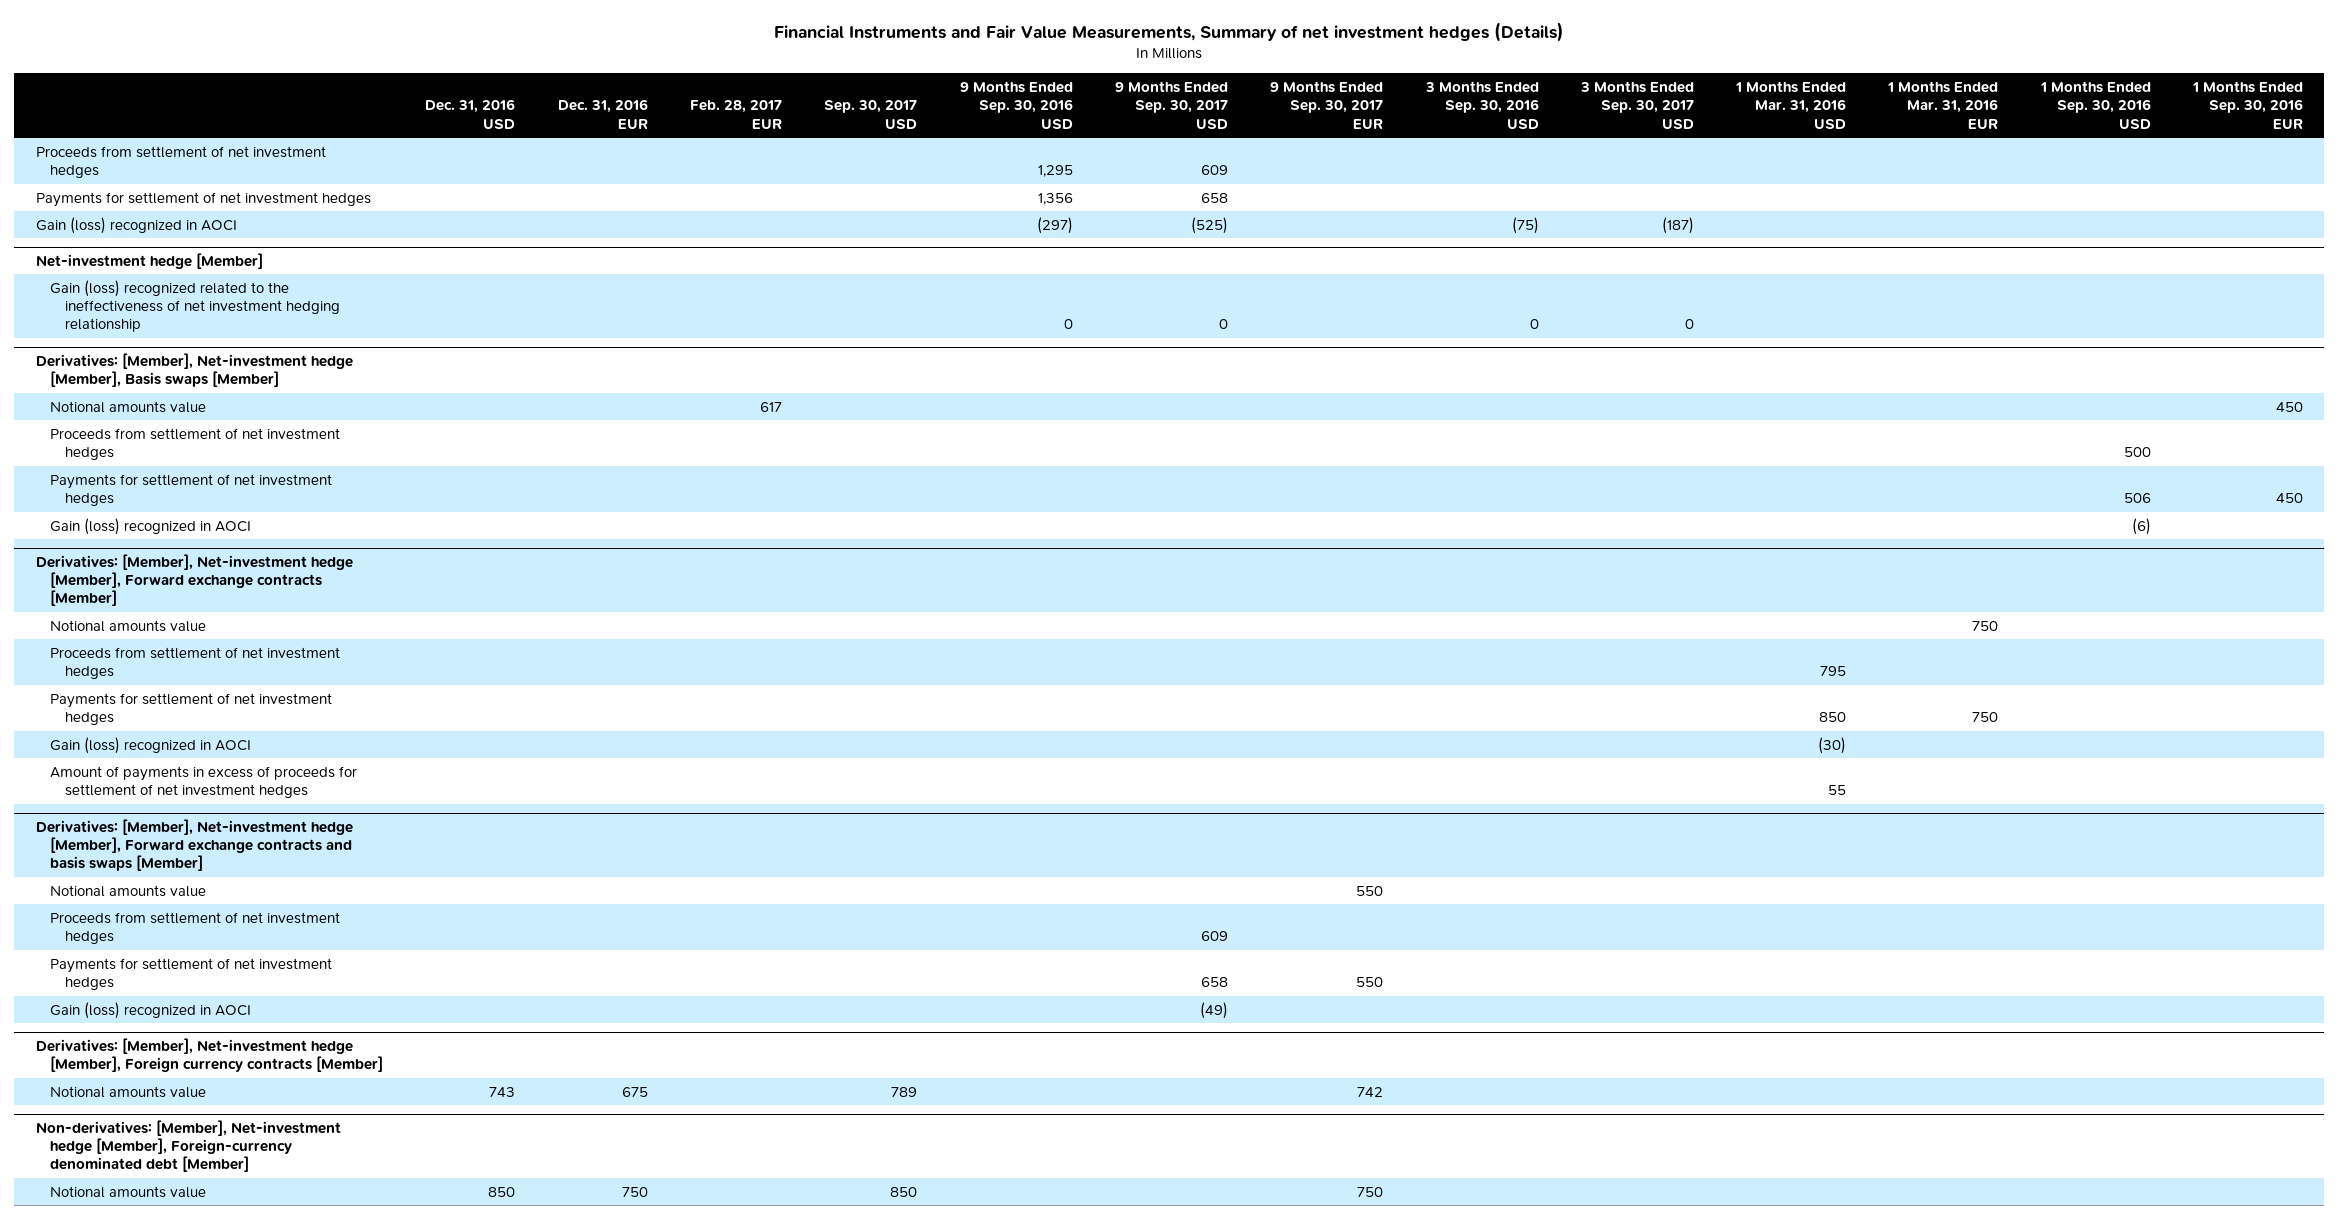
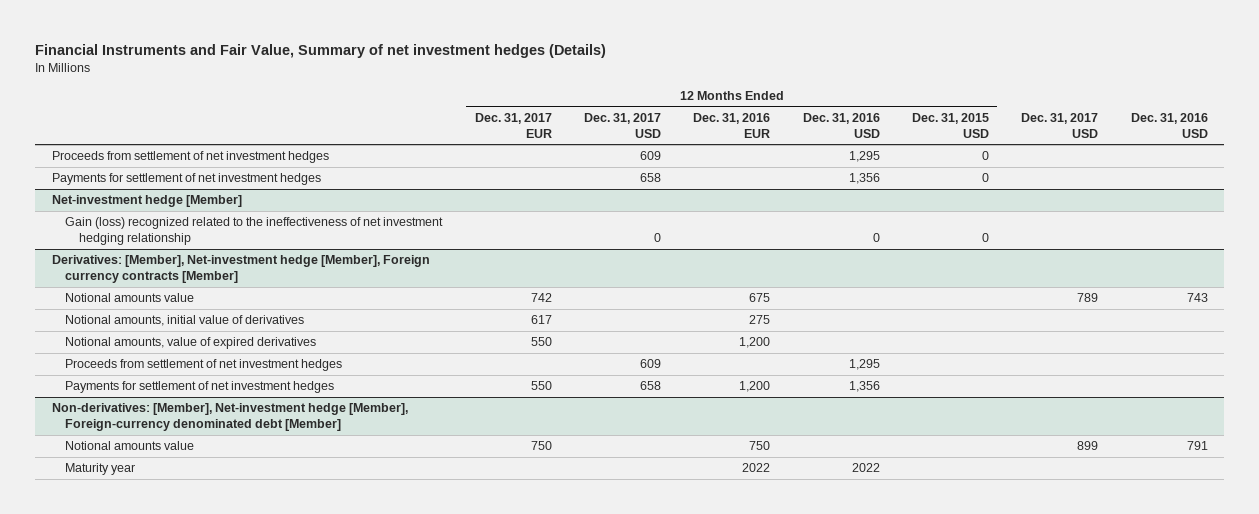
- Financial Instruments and Fair Value Measurements, Summary of net investment hedges (Details)
+ Financial Instruments and Fair Value, Summary of net investment hedges (Details)
- | Dec. 31, 2016 USD | Dec. 31, 2016 EUR | Feb. 28, 2017 EUR | Sep. 30, 2017 USD | 9 Months Ended Sep. 30, 2016 USD | 9 Months Ended Sep. 30, 2017 USD | 9 Months Ended Sep. 30, 2017 EUR | 3 Months Ended Sep. 30, 2016 USD | 3 Months Ended Sep. 30, 2017 USD | 1 Months Ended Mar. 31, 2016 USD | 1 Months Ended Mar. 31, 2016 EUR | 1 Months Ended Sep. 30, 2016 USD | 1 Months Ended Sep. 30, 2016 EUR
+ | 12 Months Ended Dec. 31, 2017 EUR | 12 Months Ended Dec. 31, 2017 USD | 12 Months Ended Dec. 31, 2016 EUR | 12 Months Ended Dec. 31, 2016 USD | 12 Months Ended Dec. 31, 2015 USD | Dec. 31, 2017 USD | Dec. 31, 2016 USD
- Gain (loss) recognized in AOCI | | | | | (297) | (525) | | (75) | (187) | | | |
- Derivatives: [Member], Net-investment hedge [Member], Basis swaps [Member]
- Notional amounts value | | | 617 | | | | | | | | | | 450
- Proceeds from settlement of net investment hedges | | | | | | | | | | | | 500 |
- Payments for settlement of net investment hedges | | | | | | | | | | | | 506 | 450
- Gain (loss) recognized in AOCI | | | | | | | | | | | | (6) |
- Derivatives: [Member], Net-investment hedge [Member], Forward exchange contracts [Member]
- Notional amounts value | | | | | | | | | | | 750 | |
- Proceeds from settlement of net investment hedges | | | | | | | | | | 795 | | |
- Payments for settlement of net investment hedges | | | | | | | | | | 850 | 750 | |
- Gain (loss) recognized in AOCI | | | | | | | | | | (30) | | |
- Amount of payments in excess of proceeds for settlement of net investment hedges | | | | | | | | | | 55 | | |
- Derivatives: [Member], Net-investment hedge [Member], Forward exchange contracts and basis swaps [Member]
- Notional amounts value | | | | | | | 550 | | | | | |
- Proceeds from settlement of net investment hedges | | | | | | 609 | | | | | | |
- Payments for settlement of net investment hedges | | | | | | 658 | 550 | | | | | |
- Gain (loss) recognized in AOCI | | | | | | (49) | | | | | | |
@ Derivatives: [Member], Net-investment hedge [Member], Foreign currency contracts [Member]
+ Notional amounts, initial value of derivatives | 617 | | 275 | | | |
+ Notional amounts, value of expired derivatives | 550 | | 1,200 | | | |
+ Proceeds from settlement of net investment hedges | | 609 | | 1,295 | | |
+ Payments for settlement of net investment hedges | 550 | 658 | 1,200 | 1,356 | | |
@ Non-derivatives: [Member], Net-investment hedge [Member], Foreign-currency denominated debt [Member]
- Notional amounts value | 850 | 750 | | 850 | | | 750 | | | | | |
+ Notional amounts value | 750 | | 750 | | | 899 | 791
+ Maturity year | | | 2022 | 2022 | | |

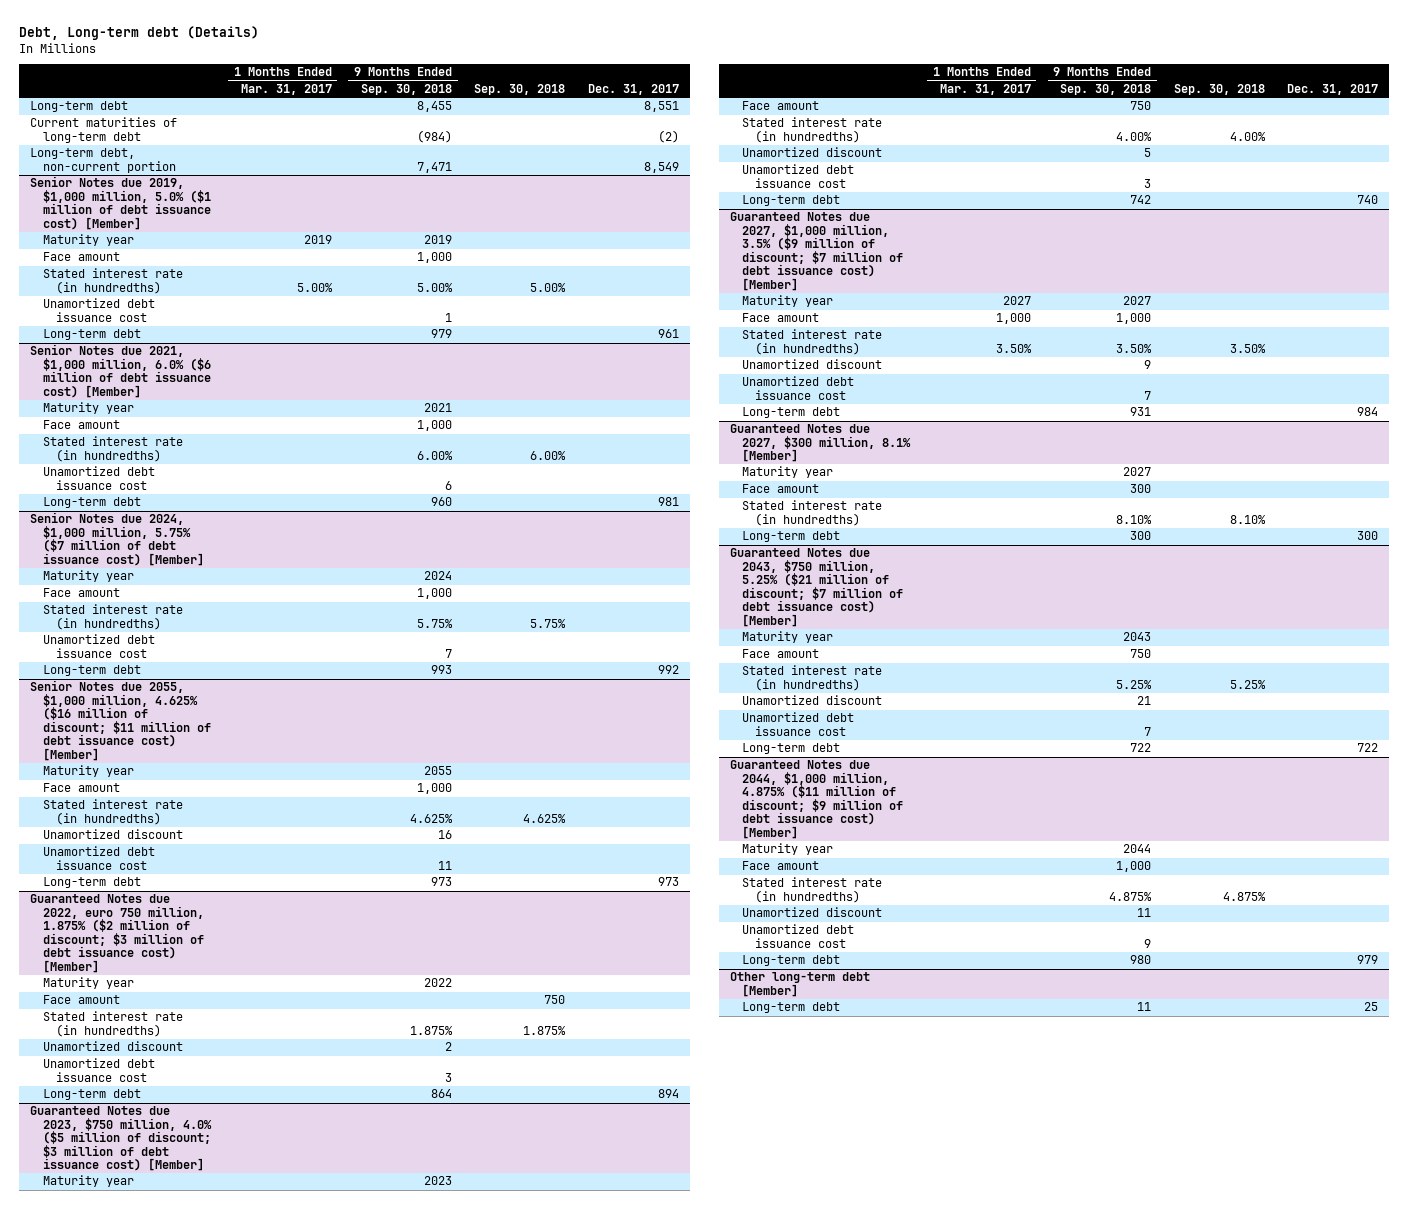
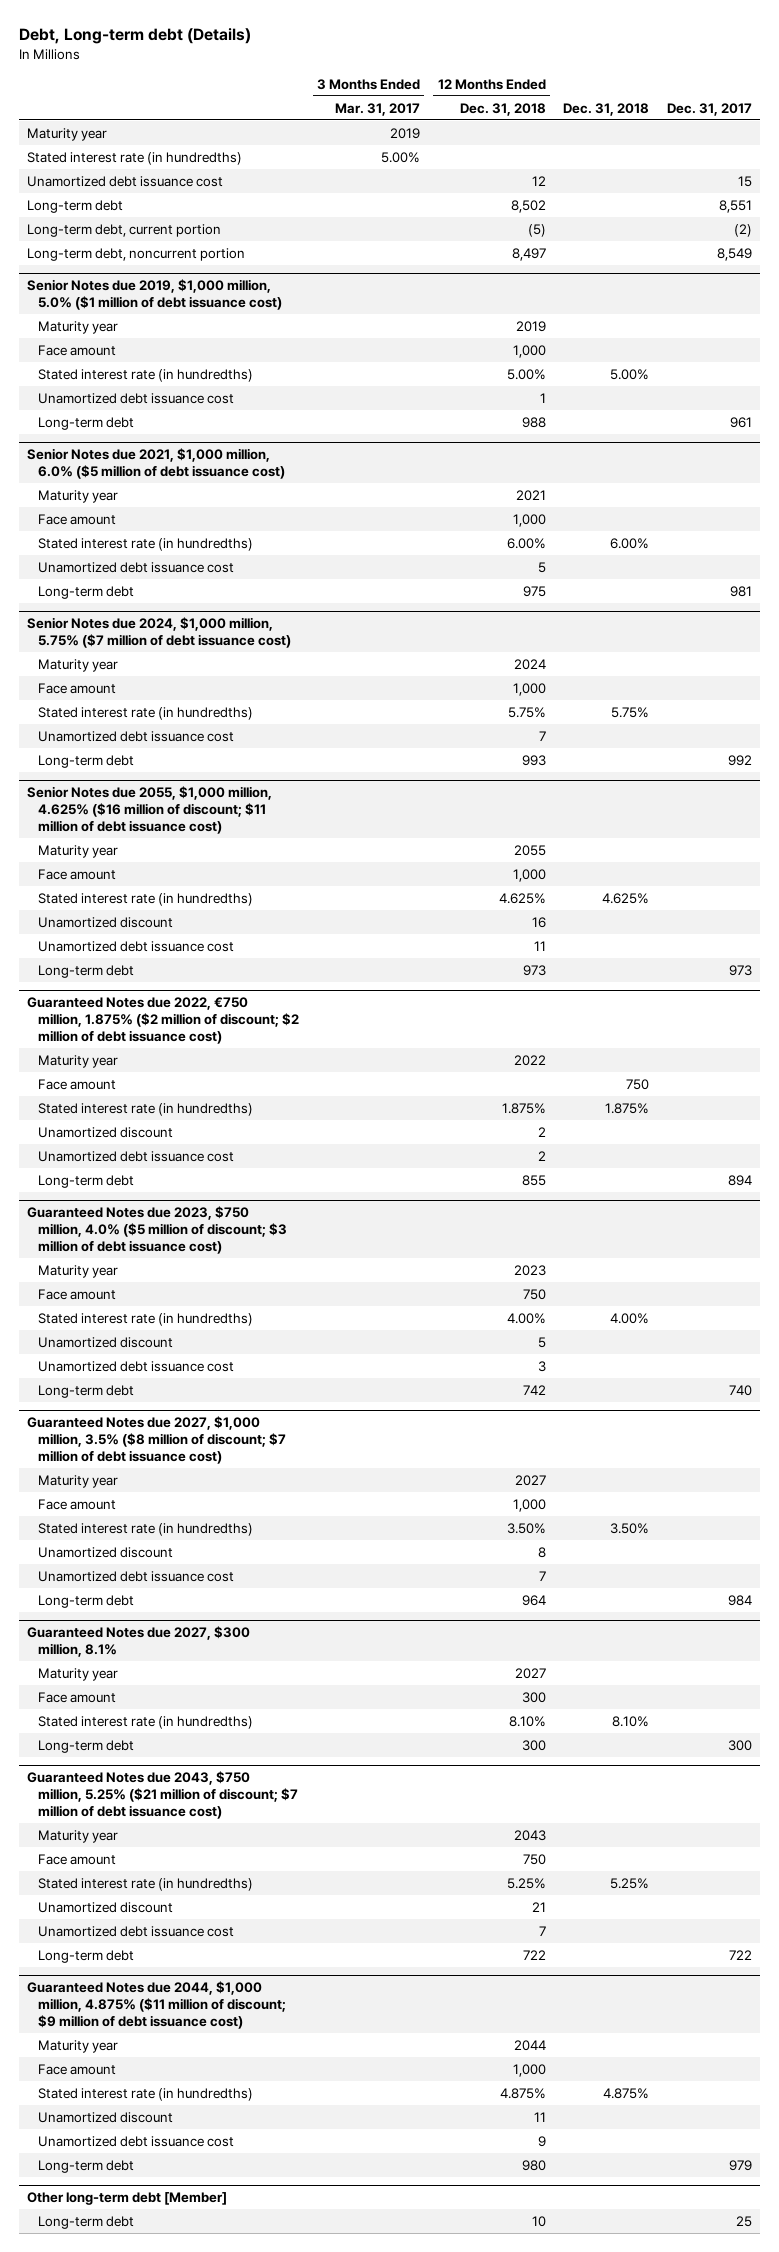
- | 1 Months Ended Mar. 31, 2017 | 9 Months Ended Sep. 30, 2018 | Sep. 30, 2018 | Dec. 31, 2017
+ | 3 Months Ended Mar. 31, 2017 | 12 Months Ended Dec. 31, 2018 | Dec. 31, 2018 | Dec. 31, 2017
+ Maturity year | 2019 | | |
+ Stated interest rate (in hundredths) | 5.00% | | |
+ Unamortized debt issuance cost | | 12 | | 15
- Current maturities of long-term debt | | (984) | | (2)
- Long-term debt, non-current portion | | 7,471 | | 8,549
- Senior Notes due 2019, $1,000 million, 5.0% ($1 million of debt issuance cost) [Member]
+ Long-term debt, current portion | | (5) | | (2)
+ Long-term debt, noncurrent portion | | 8,497 | | 8,549
+ Senior Notes due 2019, $1,000 million, 5.0% ($1 million of debt issuance cost)
- Senior Notes due 2021, $1,000 million, 6.0% ($6 million of debt issuance cost) [Member]
+ Senior Notes due 2021, $1,000 million, 6.0% ($5 million of debt issuance cost)
- Senior Notes due 2024, $1,000 million, 5.75% ($7 million of debt issuance cost) [Member]
+ Senior Notes due 2024, $1,000 million, 5.75% ($7 million of debt issuance cost)
- Senior Notes due 2055, $1,000 million, 4.625% ($16 million of discount; $11 million of debt issuance cost) [Member]
+ Senior Notes due 2055, $1,000 million, 4.625% ($16 million of discount; $11 million of debt issuance cost)
- Guaranteed Notes due 2022, euro 750 million, 1.875% ($2 million of discount; $3 million of debt issuance cost) [Member]
+ Guaranteed Notes due 2022, €750 million, 1.875% ($2 million of discount; $2 million of debt issuance cost)
- Guaranteed Notes due 2023, $750 million, 4.0% ($5 million of discount; $3 million of debt issuance cost) [Member]
+ Guaranteed Notes due 2023, $750 million, 4.0% ($5 million of discount; $3 million of debt issuance cost)
- Guaranteed Notes due 2027, $1,000 million, 3.5% ($9 million of discount; $7 million of debt issuance cost) [Member]
+ Guaranteed Notes due 2027, $1,000 million, 3.5% ($8 million of discount; $7 million of debt issuance cost)
- Guaranteed Notes due 2027, $300 million, 8.1% [Member]
+ Guaranteed Notes due 2027, $300 million, 8.1%
- Guaranteed Notes due 2043, $750 million, 5.25% ($21 million of discount; $7 million of debt issuance cost) [Member]
+ Guaranteed Notes due 2043, $750 million, 5.25% ($21 million of discount; $7 million of debt issuance cost)
- Guaranteed Notes due 2044, $1,000 million, 4.875% ($11 million of discount; $9 million of debt issuance cost) [Member]
+ Guaranteed Notes due 2044, $1,000 million, 4.875% ($11 million of discount; $9 million of debt issuance cost)

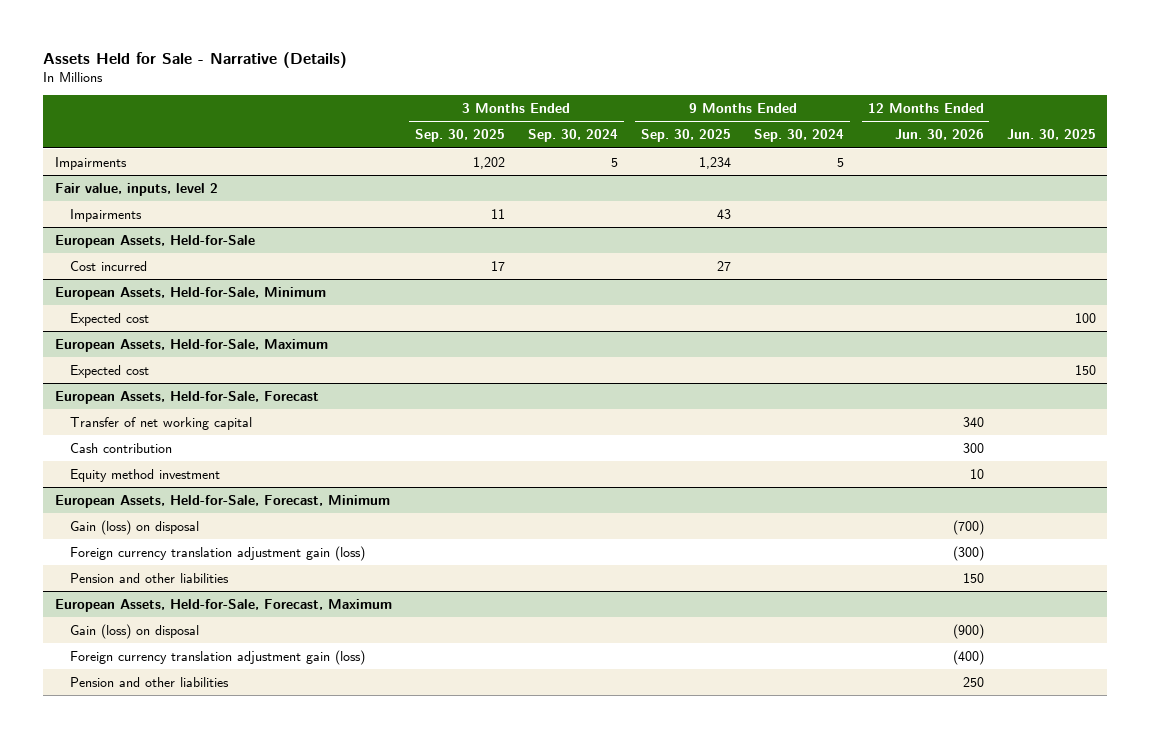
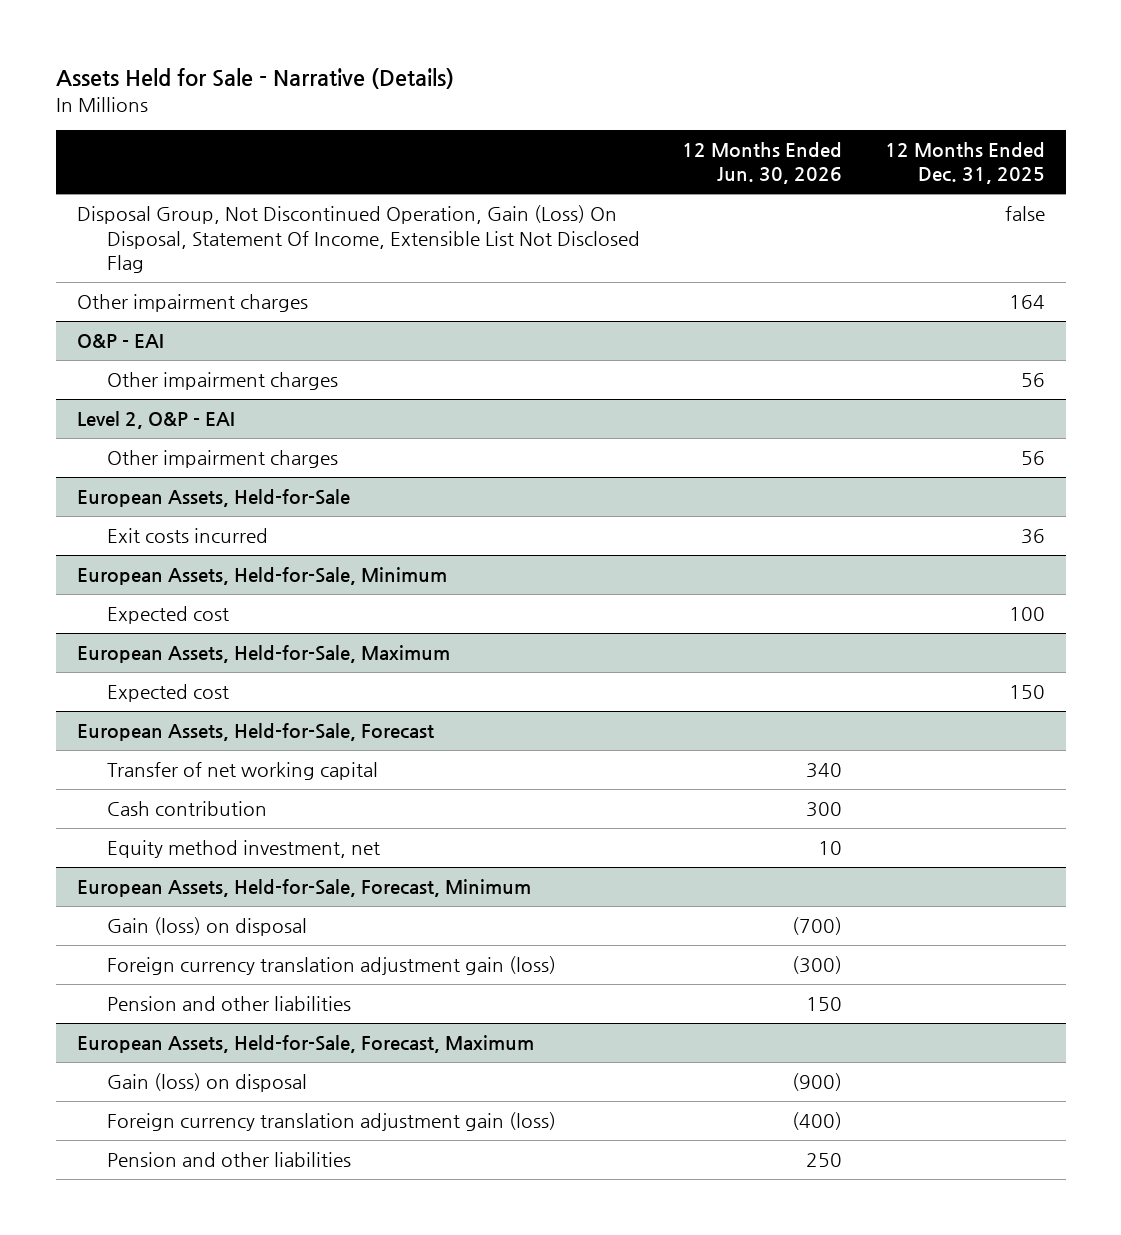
- | 3 Months Ended Sep. 30, 2025 | 3 Months Ended Sep. 30, 2024 | 9 Months Ended Sep. 30, 2025 | 9 Months Ended Sep. 30, 2024 | 12 Months Ended Jun. 30, 2026 | Jun. 30, 2025
+ | 12 Months Ended Jun. 30, 2026 | 12 Months Ended Dec. 31, 2025
- Impairments | 1,202 | 5 | 1,234 | 5 | |
- Fair value, inputs, level 2
- Impairments | 11 | | 43 | | |
+ Disposal Group, Not Discontinued Operation, Gain (Loss) On Disposal, Statement Of Income, Extensible List Not Disclosed Flag | | false
+ Other impairment charges | | 164
+ O&P - EAI
+ Other impairment charges | | 56
+ Level 2, O&P - EAI
+ Other impairment charges | | 56
@ European Assets, Held-for-Sale
- Cost incurred | 17 | | 27 | | |
+ Exit costs incurred | | 36
@ European Assets, Held-for-Sale, Forecast
- Equity method investment | | | | | 10 |
+ Equity method investment, net | 10 |

